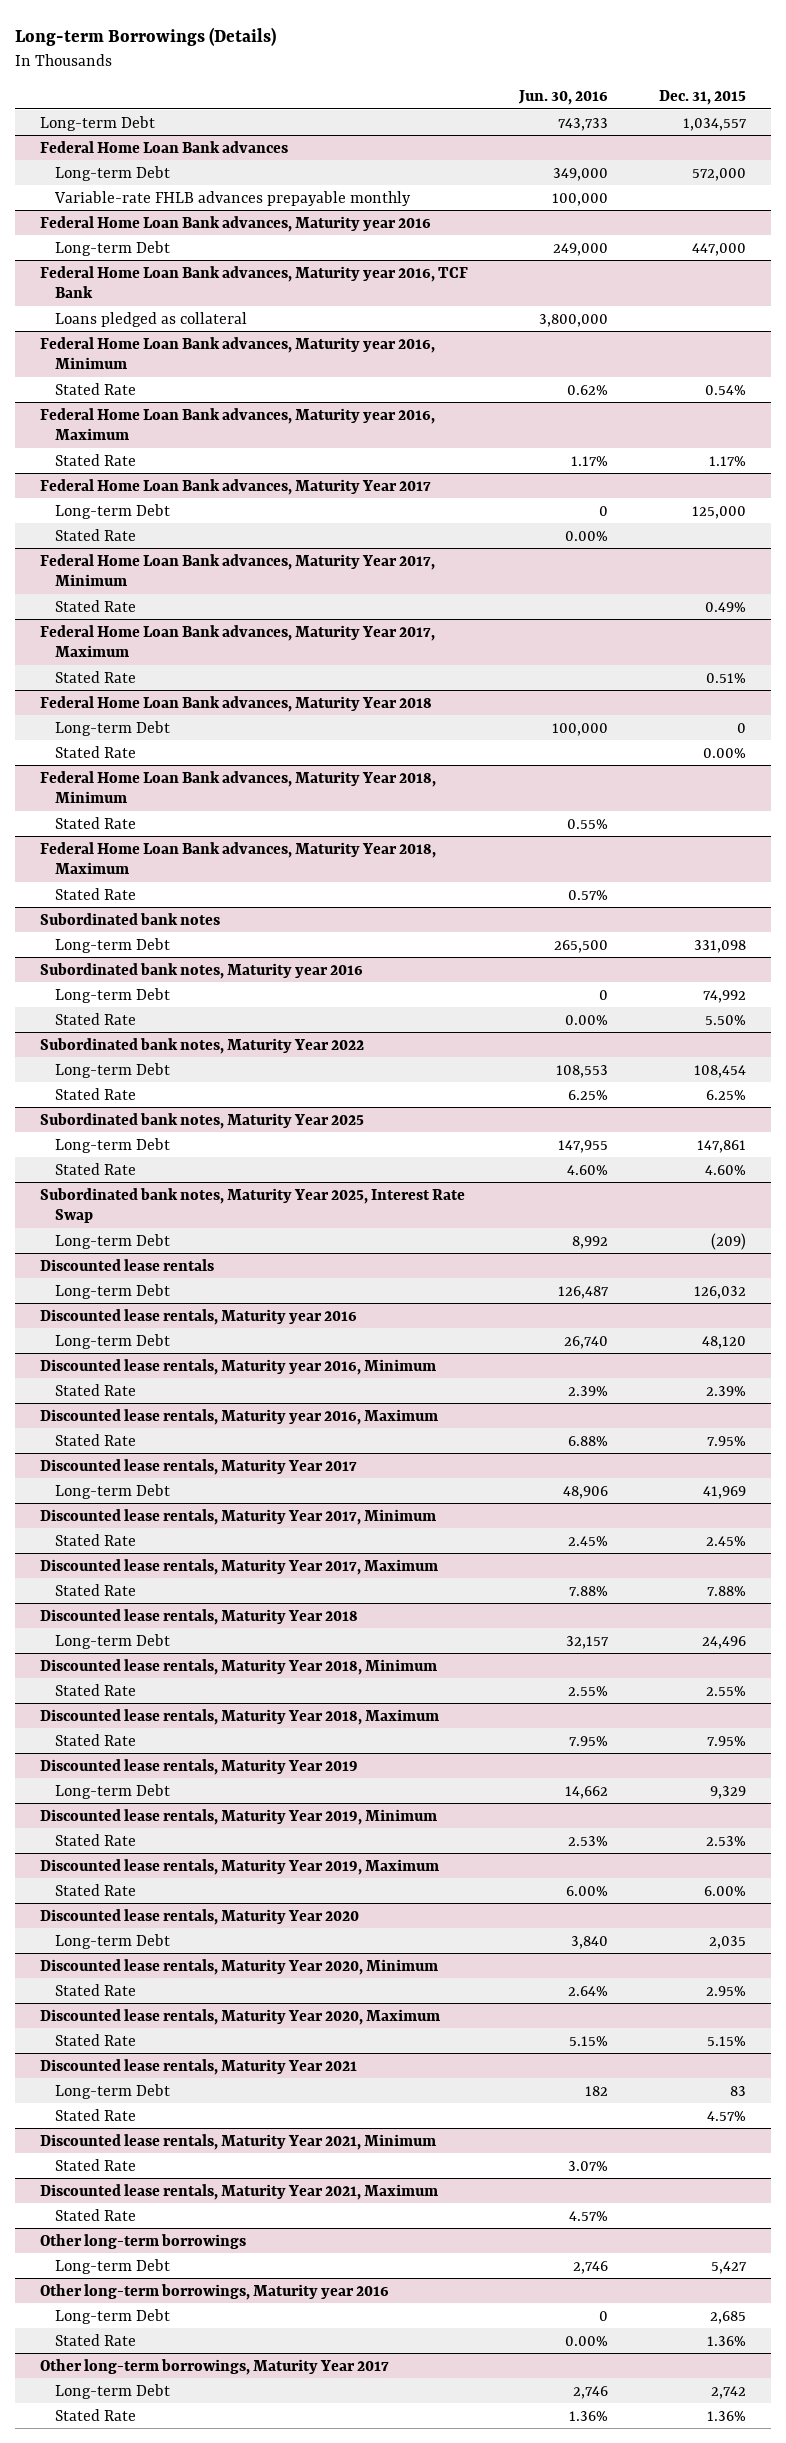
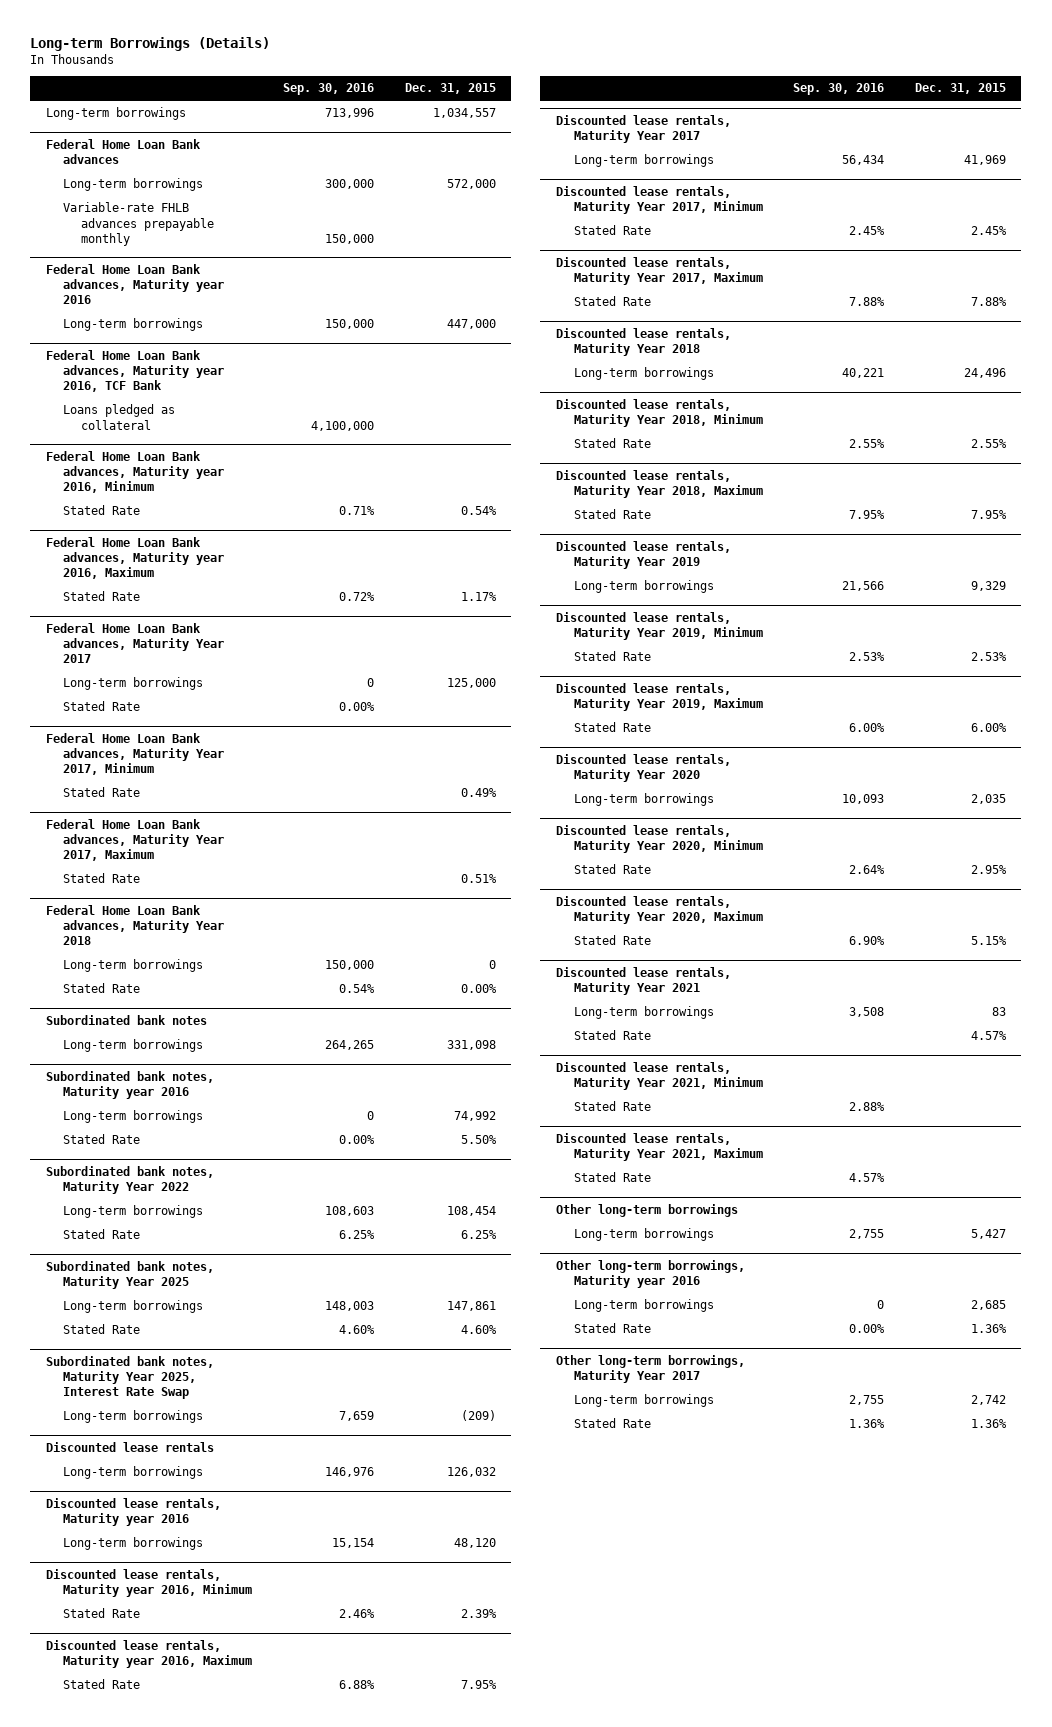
- | Jun. 30, 2016 | Dec. 31, 2015
+ | Sep. 30, 2016 | Dec. 31, 2015
- Long-term Debt | 743,733 | 1,034,557
+ Long-term borrowings | 713,996 | 1,034,557
@ Federal Home Loan Bank advances
- Long-term Debt | 349,000 | 572,000
+ Long-term borrowings | 300,000 | 572,000
@ Federal Home Loan Bank advances, Maturity year 2016
- Long-term Debt | 249,000 | 447,000
+ Long-term borrowings | 150,000 | 447,000
@ Federal Home Loan Bank advances, Maturity Year 2017
- Long-term Debt | 0 | 125,000
+ Long-term borrowings | 0 | 125,000
@ Federal Home Loan Bank advances, Maturity Year 2018
- Long-term Debt | 100,000 | 0
+ Long-term borrowings | 150,000 | 0
- Federal Home Loan Bank advances, Maturity Year 2018, Minimum
- Stated Rate | 0.55% |
- Federal Home Loan Bank advances, Maturity Year 2018, Maximum
- Stated Rate | 0.57% |
@ Subordinated bank notes
- Long-term Debt | 265,500 | 331,098
+ Long-term borrowings | 264,265 | 331,098
@ Subordinated bank notes, Maturity year 2016
- Long-term Debt | 0 | 74,992
+ Long-term borrowings | 0 | 74,992
@ Subordinated bank notes, Maturity Year 2022
- Long-term Debt | 108,553 | 108,454
+ Long-term borrowings | 108,603 | 108,454
@ Subordinated bank notes, Maturity Year 2025
- Long-term Debt | 147,955 | 147,861
+ Long-term borrowings | 148,003 | 147,861
@ Subordinated bank notes, Maturity Year 2025, Interest Rate Swap
- Long-term Debt | 8,992 | (209)
+ Long-term borrowings | 7,659 | (209)
@ Discounted lease rentals
- Long-term Debt | 126,487 | 126,032
+ Long-term borrowings | 146,976 | 126,032
@ Discounted lease rentals, Maturity year 2016
- Long-term Debt | 26,740 | 48,120
+ Long-term borrowings | 15,154 | 48,120
@ Discounted lease rentals, Maturity Year 2017
- Long-term Debt | 48,906 | 41,969
+ Long-term borrowings | 56,434 | 41,969
@ Discounted lease rentals, Maturity Year 2018
- Long-term Debt | 32,157 | 24,496
+ Long-term borrowings | 40,221 | 24,496
@ Discounted lease rentals, Maturity Year 2019
- Long-term Debt | 14,662 | 9,329
+ Long-term borrowings | 21,566 | 9,329
@ Discounted lease rentals, Maturity Year 2020
- Long-term Debt | 3,840 | 2,035
+ Long-term borrowings | 10,093 | 2,035
@ Discounted lease rentals, Maturity Year 2021
- Long-term Debt | 182 | 83
+ Long-term borrowings | 3,508 | 83
@ Other long-term borrowings
- Long-term Debt | 2,746 | 5,427
+ Long-term borrowings | 2,755 | 5,427
@ Other long-term borrowings, Maturity year 2016
- Long-term Debt | 0 | 2,685
+ Long-term borrowings | 0 | 2,685
@ Other long-term borrowings, Maturity Year 2017
- Long-term Debt | 2,746 | 2,742
+ Long-term borrowings | 2,755 | 2,742

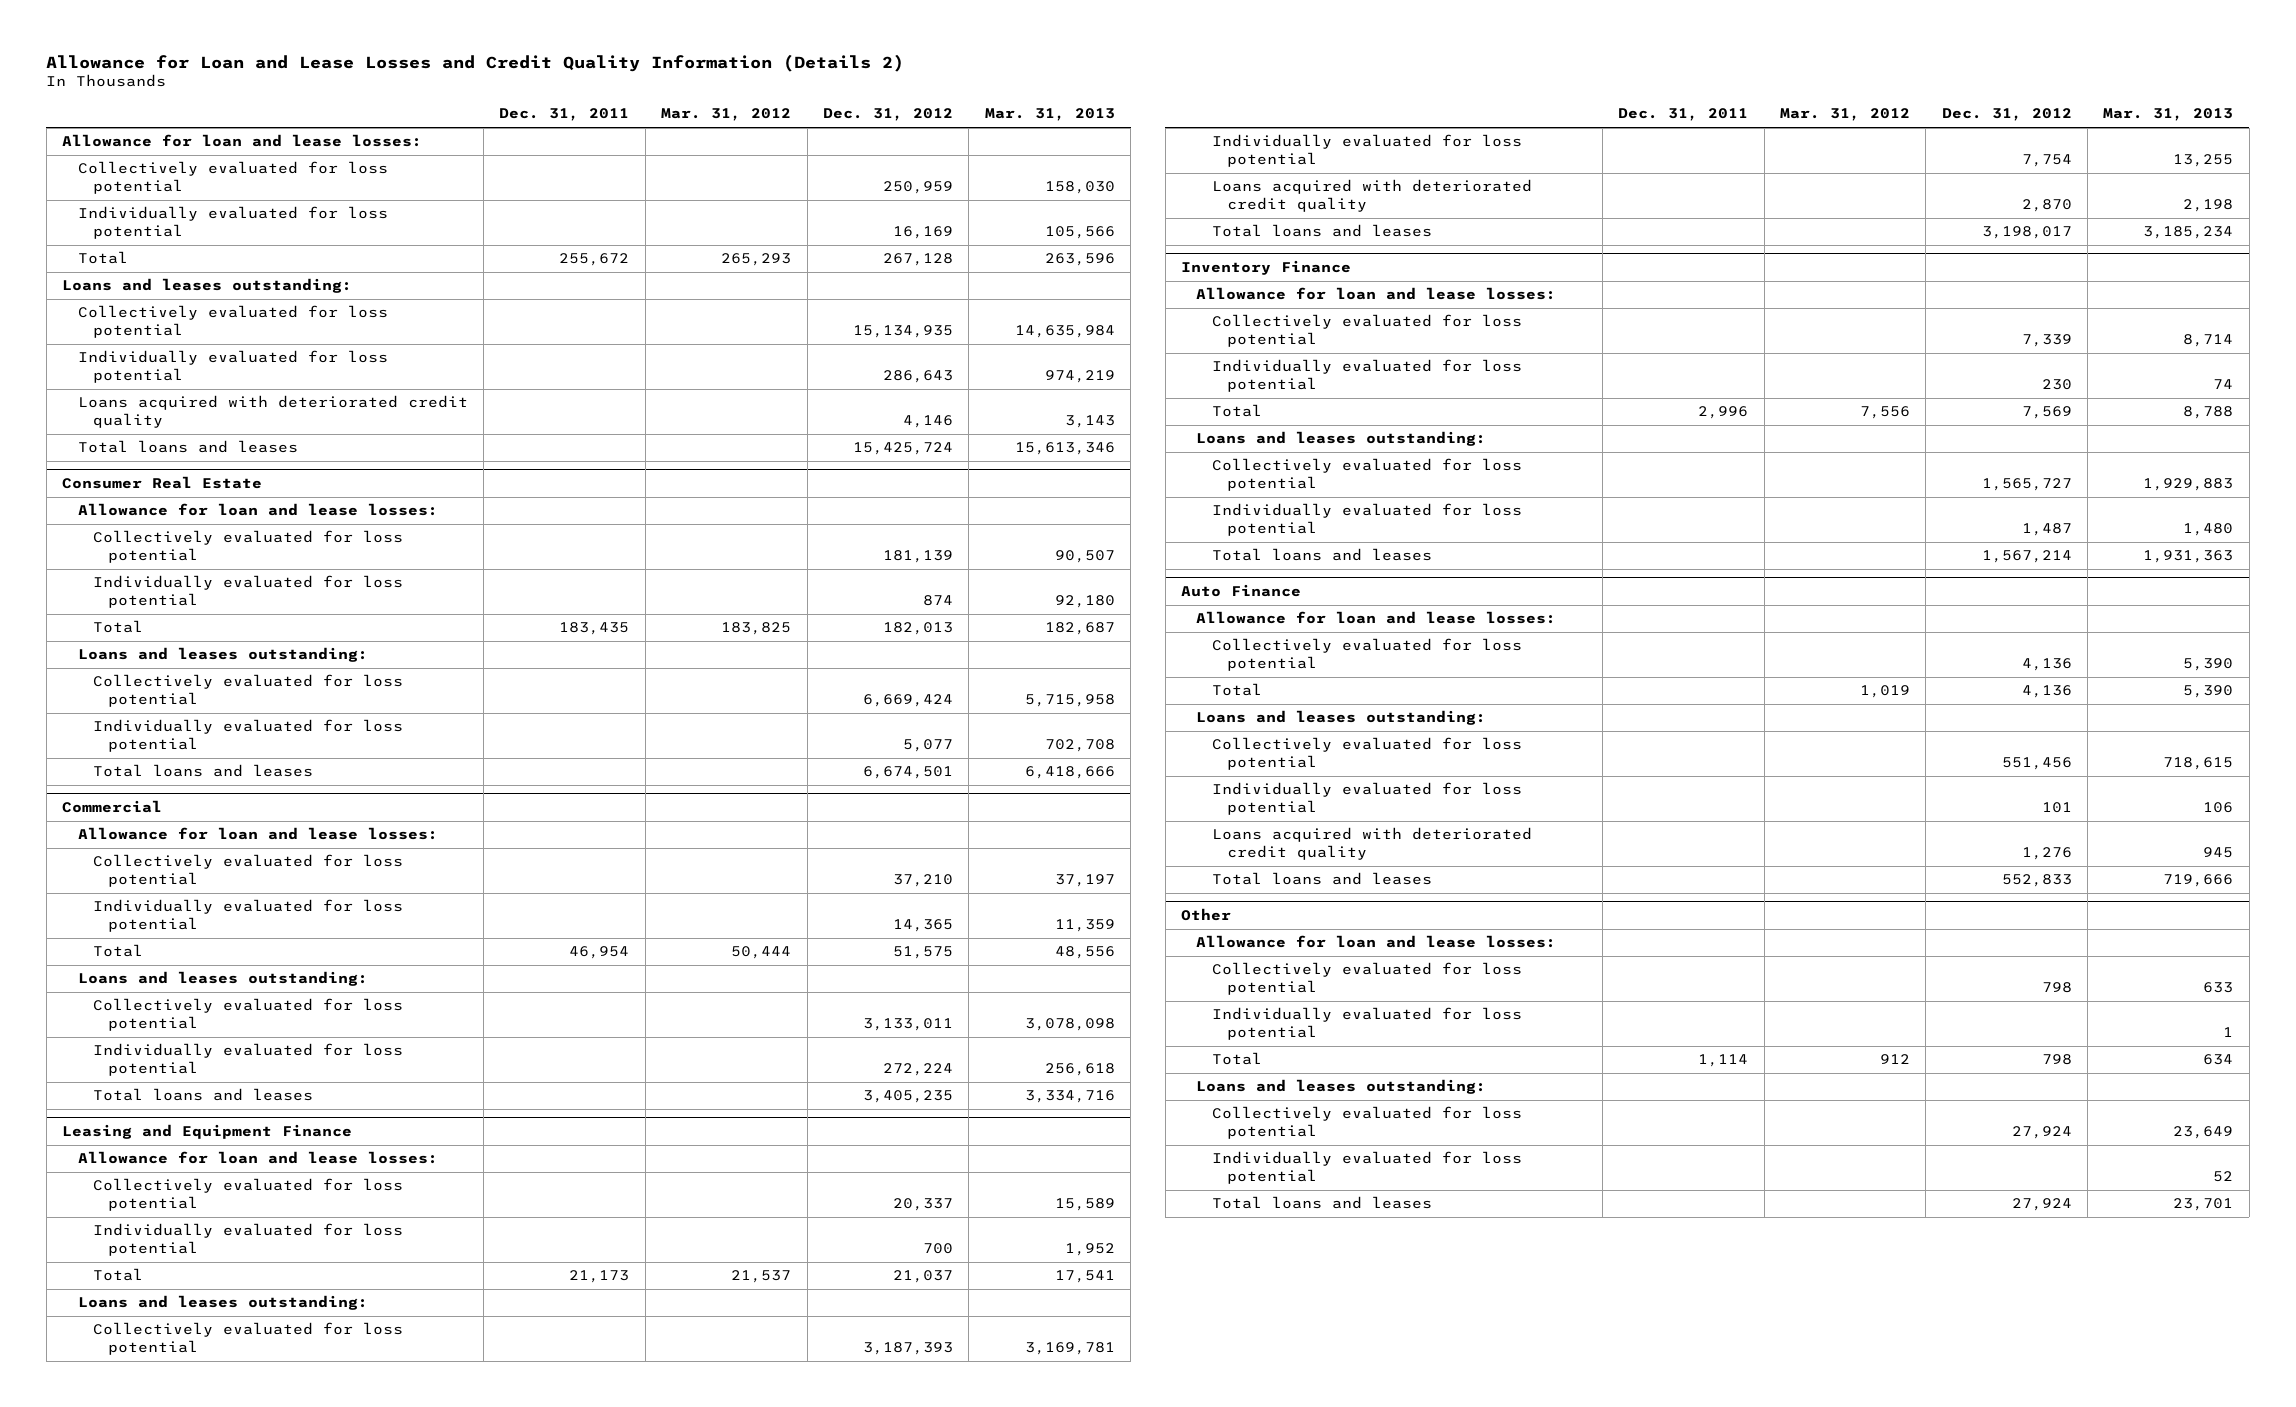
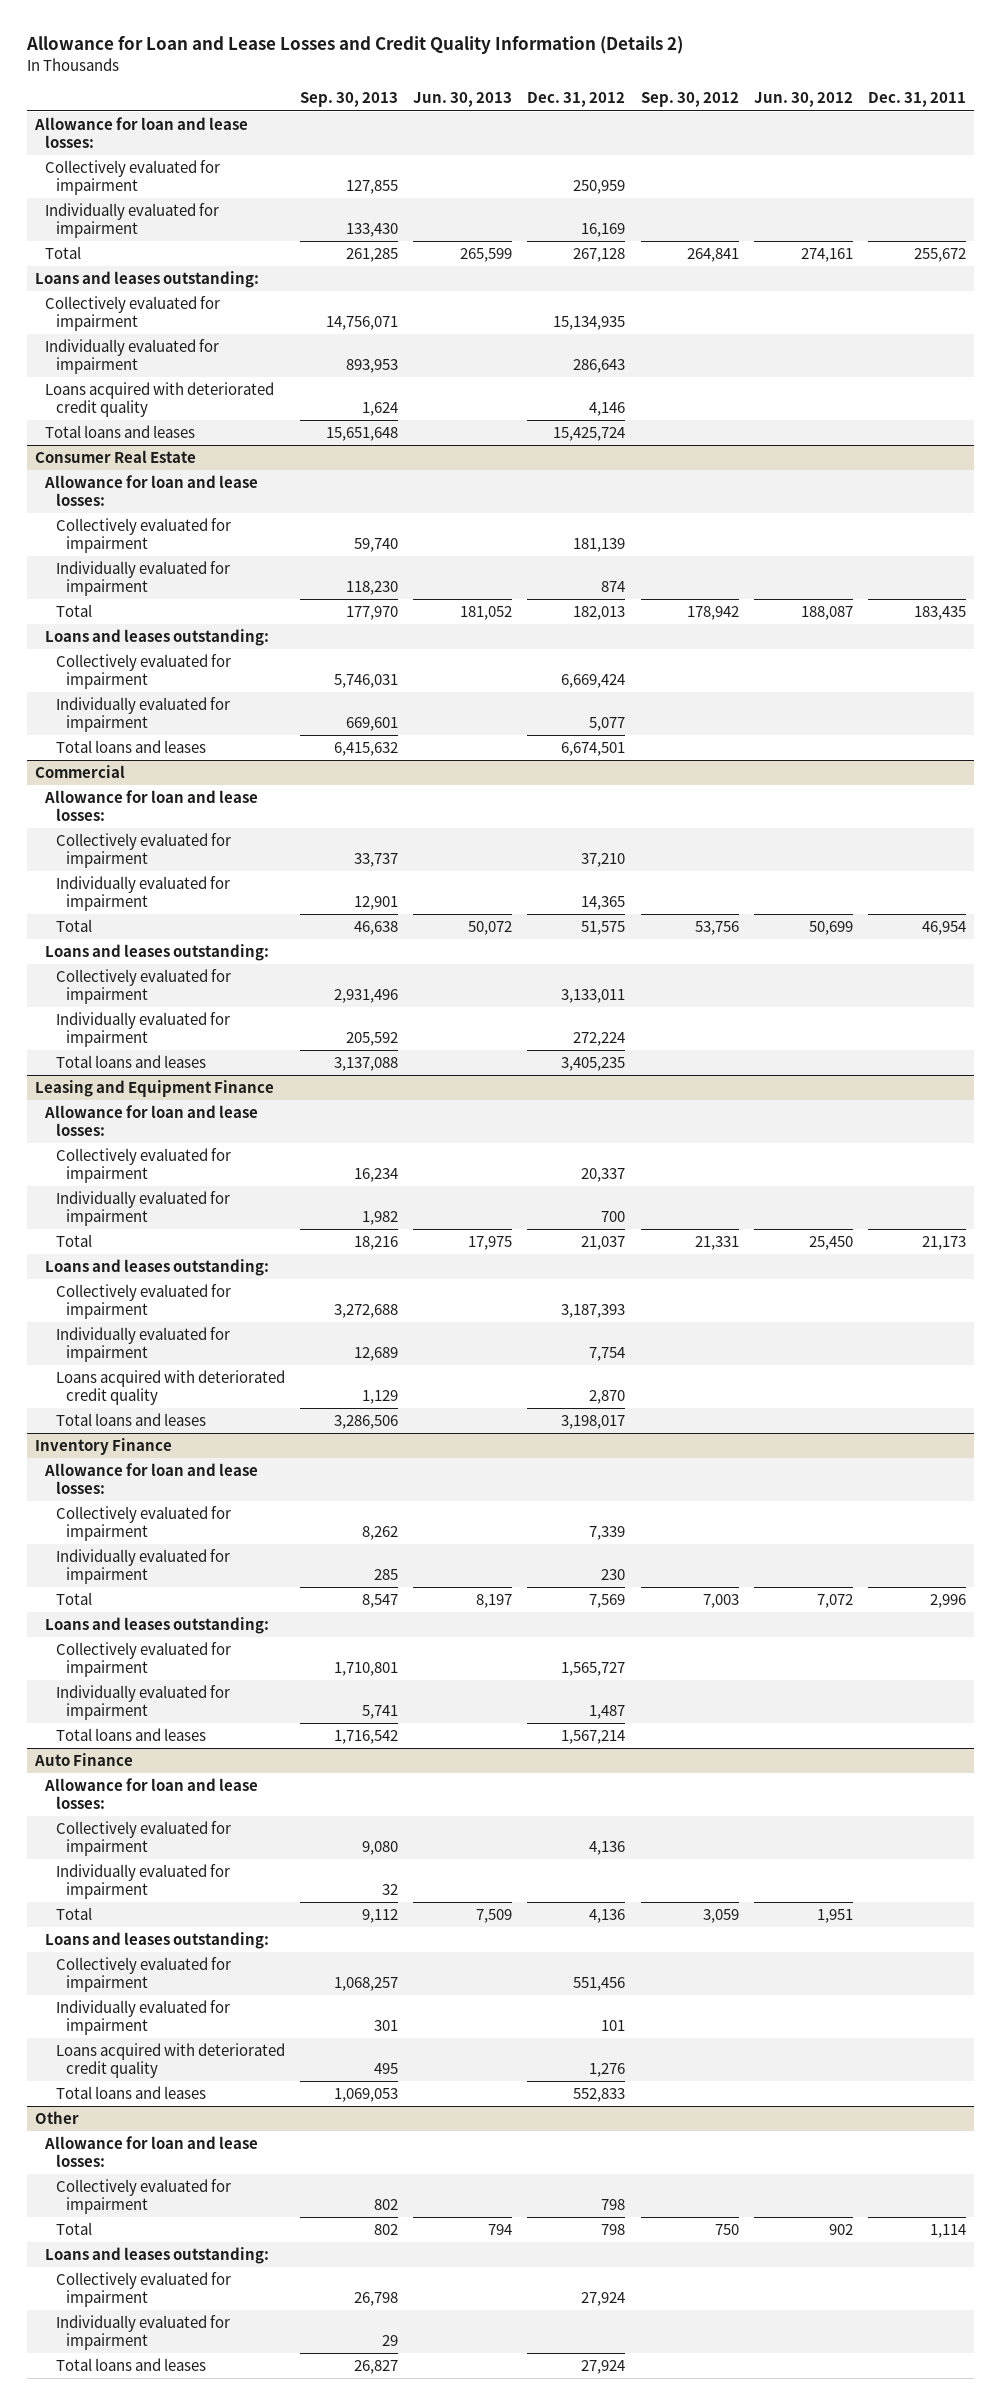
- | Dec. 31, 2011 | Mar. 31, 2012 | Dec. 31, 2012 | Mar. 31, 2013
+ | Sep. 30, 2013 | Jun. 30, 2013 | Dec. 31, 2012 | Sep. 30, 2012 | Jun. 30, 2012 | Dec. 31, 2011
- Collectively evaluated for loss potential | | | 250,959 | 158,030
- Individually evaluated for loss potential | | | 16,169 | 105,566
+ Collectively evaluated for impairment | 127,855 | | 250,959 | | |
+ Individually evaluated for impairment | 133,430 | | 16,169 | | |
- Collectively evaluated for loss potential | | | 15,134,935 | 14,635,984
- Individually evaluated for loss potential | | | 286,643 | 974,219
+ Collectively evaluated for impairment | 14,756,071 | | 15,134,935 | | |
+ Individually evaluated for impairment | 893,953 | | 286,643 | | |
@ Consumer Real Estate
- Collectively evaluated for loss potential | | | 181,139 | 90,507
- Individually evaluated for loss potential | | | 874 | 92,180
+ Collectively evaluated for impairment | 59,740 | | 181,139 | | |
+ Individually evaluated for impairment | 118,230 | | 874 | | |
- Collectively evaluated for loss potential | | | 6,669,424 | 5,715,958
- Individually evaluated for loss potential | | | 5,077 | 702,708
+ Collectively evaluated for impairment | 5,746,031 | | 6,669,424 | | |
+ Individually evaluated for impairment | 669,601 | | 5,077 | | |
@ Commercial
- Collectively evaluated for loss potential | | | 37,210 | 37,197
- Individually evaluated for loss potential | | | 14,365 | 11,359
+ Collectively evaluated for impairment | 33,737 | | 37,210 | | |
+ Individually evaluated for impairment | 12,901 | | 14,365 | | |
- Collectively evaluated for loss potential | | | 3,133,011 | 3,078,098
- Individually evaluated for loss potential | | | 272,224 | 256,618
+ Collectively evaluated for impairment | 2,931,496 | | 3,133,011 | | |
+ Individually evaluated for impairment | 205,592 | | 272,224 | | |
@ Leasing and Equipment Finance
- Collectively evaluated for loss potential | | | 20,337 | 15,589
- Individually evaluated for loss potential | | | 700 | 1,952
+ Collectively evaluated for impairment | 16,234 | | 20,337 | | |
+ Individually evaluated for impairment | 1,982 | | 700 | | |
- Collectively evaluated for loss potential | | | 3,187,393 | 3,169,781
- Individually evaluated for loss potential | | | 7,754 | 13,255
+ Collectively evaluated for impairment | 3,272,688 | | 3,187,393 | | |
+ Individually evaluated for impairment | 12,689 | | 7,754 | | |
@ Inventory Finance
- Collectively evaluated for loss potential | | | 7,339 | 8,714
- Individually evaluated for loss potential | | | 230 | 74
+ Collectively evaluated for impairment | 8,262 | | 7,339 | | |
+ Individually evaluated for impairment | 285 | | 230 | | |
- Collectively evaluated for loss potential | | | 1,565,727 | 1,929,883
- Individually evaluated for loss potential | | | 1,487 | 1,480
+ Collectively evaluated for impairment | 1,710,801 | | 1,565,727 | | |
+ Individually evaluated for impairment | 5,741 | | 1,487 | | |
@ Auto Finance
- Collectively evaluated for loss potential | | | 4,136 | 5,390
+ Collectively evaluated for impairment | 9,080 | | 4,136 | | |
+ Individually evaluated for impairment | 32 | | | | |
- Collectively evaluated for loss potential | | | 551,456 | 718,615
- Individually evaluated for loss potential | | | 101 | 106
+ Collectively evaluated for impairment | 1,068,257 | | 551,456 | | |
+ Individually evaluated for impairment | 301 | | 101 | | |
@ Other
- Collectively evaluated for loss potential | | | 798 | 633
- Individually evaluated for loss potential | | | | 1
+ Collectively evaluated for impairment | 802 | | 798 | | |
- Collectively evaluated for loss potential | | | 27,924 | 23,649
- Individually evaluated for loss potential | | | | 52
+ Collectively evaluated for impairment | 26,798 | | 27,924 | | |
+ Individually evaluated for impairment | 29 | | | | |

